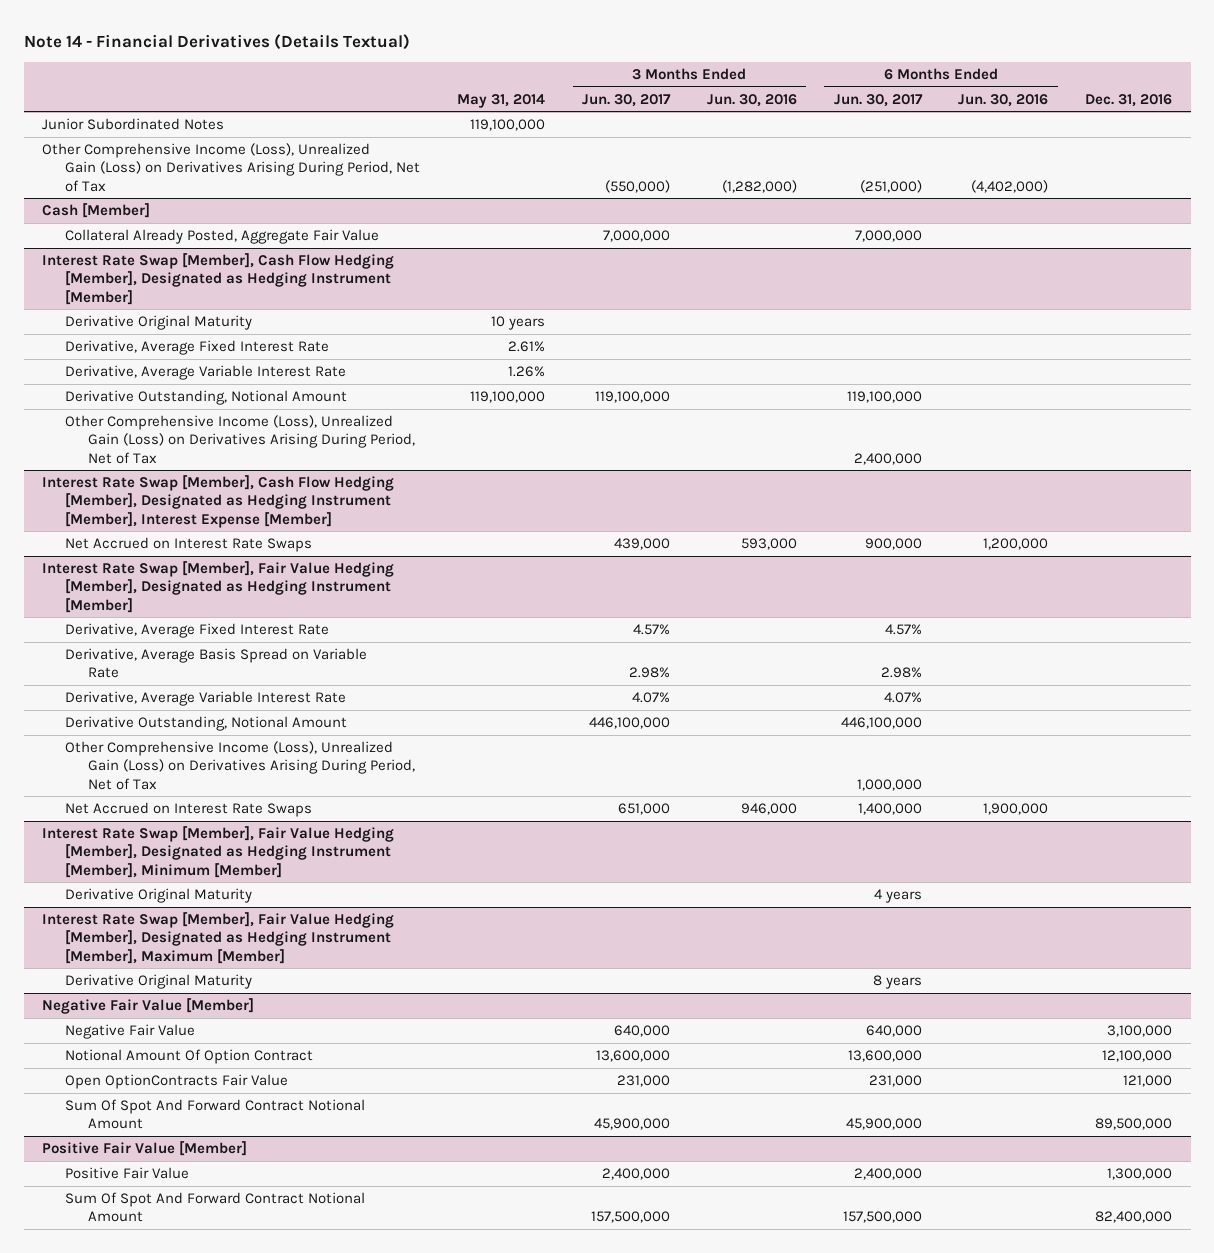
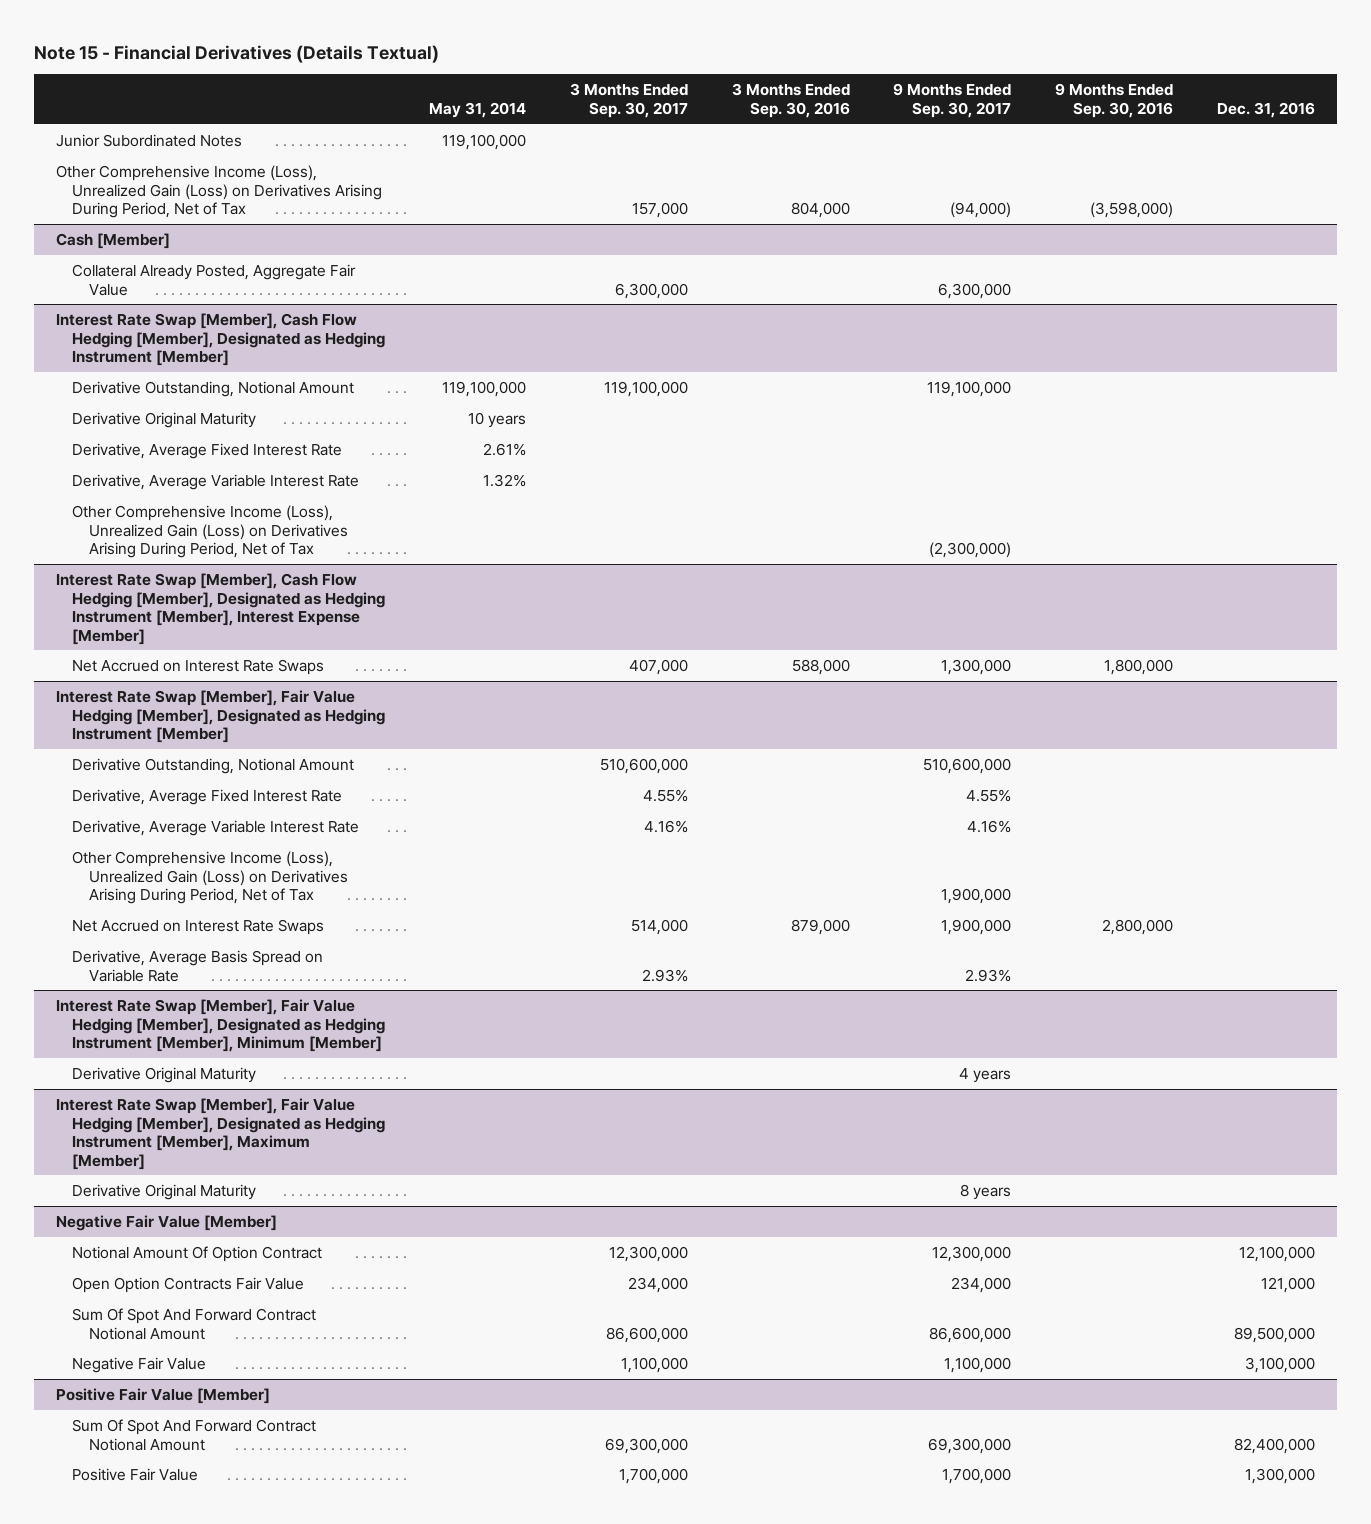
- Note 14 - Financial Derivatives (Details Textual)
+ Note 15 - Financial Derivatives (Details Textual)
- | May 31, 2014 | 3 Months Ended Jun. 30, 2017 | 3 Months Ended Jun. 30, 2016 | 6 Months Ended Jun. 30, 2017 | 6 Months Ended Jun. 30, 2016 | Dec. 31, 2016
+ | May 31, 2014 | 3 Months Ended Sep. 30, 2017 | 3 Months Ended Sep. 30, 2016 | 9 Months Ended Sep. 30, 2017 | 9 Months Ended Sep. 30, 2016 | Dec. 31, 2016
@ Interest Rate Swap [Member], Cash Flow Hedging [Member], Designated as Hedging Instrument [Member]
moved up: Derivative Outstanding, Notional Amount | 119,100,000 | 119,100,000 | | 119,100,000 | |
- Derivative, Average Variable Interest Rate | 1.26% | | | | |
+ Derivative, Average Variable Interest Rate | 1.32% | | | | |
@ Interest Rate Swap [Member], Fair Value Hedging [Member], Designated as Hedging Instrument [Member]
moved up: Derivative Outstanding, Notional Amount | | 510,600,000 | | 510,600,000 | |
moved down: Derivative, Average Basis Spread on Variable Rate | | 2.93% | | 2.93% | |
@ Negative Fair Value [Member]
- Open OptionContracts Fair Value | | 231,000 | | 231,000 | | 121,000
+ Open Option Contracts Fair Value | | 234,000 | | 234,000 | | 121,000
moved down: Negative Fair Value | | 1,100,000 | | 1,100,000 | | 3,100,000
@ Positive Fair Value [Member]
moved down: Positive Fair Value | | 1,700,000 | | 1,700,000 | | 1,300,000

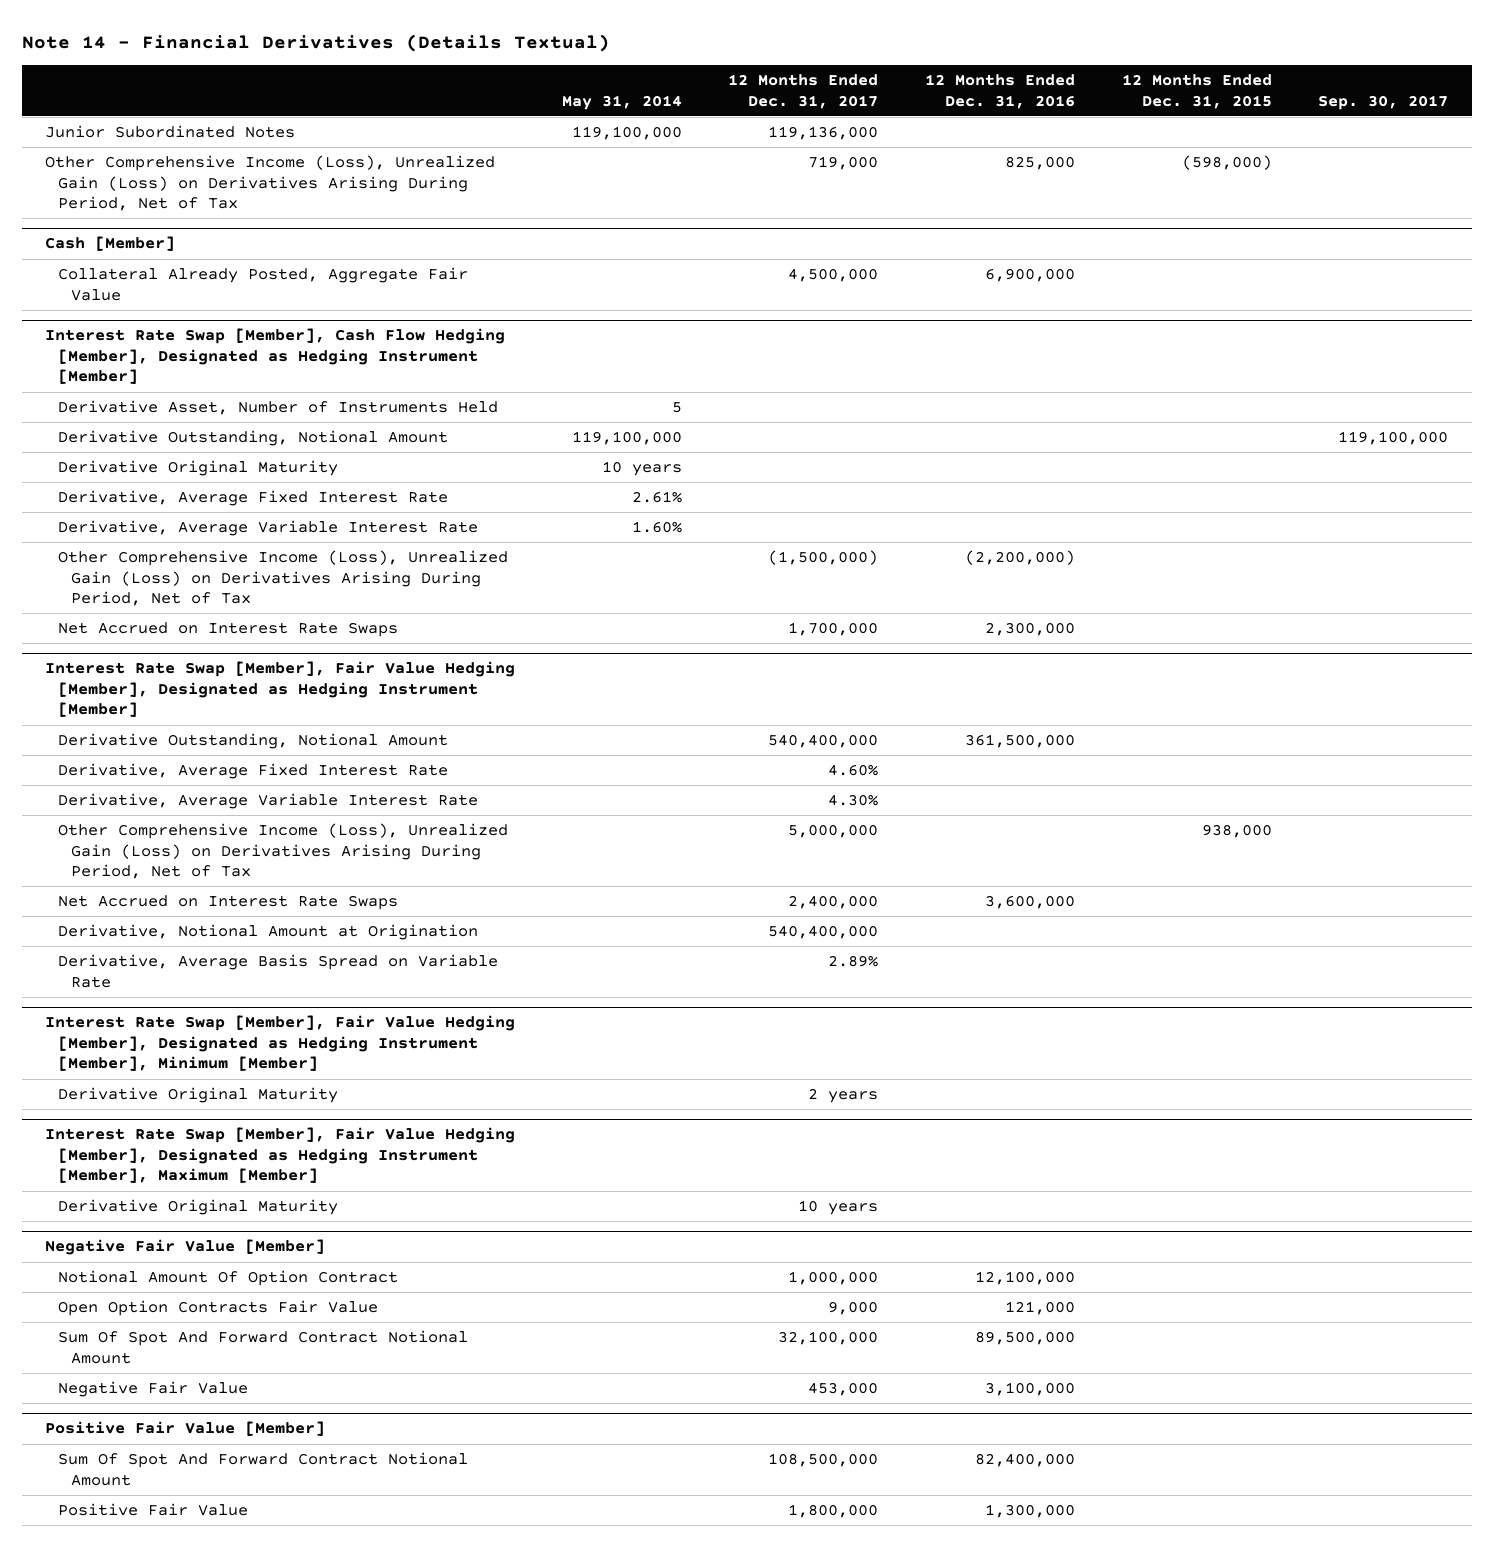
- Note 15 - Financial Derivatives (Details Textual)
+ Note 14 - Financial Derivatives (Details Textual)
- | May 31, 2014 | 3 Months Ended Sep. 30, 2017 | 3 Months Ended Sep. 30, 2016 | 9 Months Ended Sep. 30, 2017 | 9 Months Ended Sep. 30, 2016 | Dec. 31, 2016
+ | May 31, 2014 | 12 Months Ended Dec. 31, 2017 | 12 Months Ended Dec. 31, 2016 | 12 Months Ended Dec. 31, 2015 | Sep. 30, 2017
@ Interest Rate Swap [Member], Cash Flow Hedging [Member], Designated as Hedging Instrument [Member]
+ Derivative Asset, Number of Instruments Held | 5 | | | |
- Derivative, Average Variable Interest Rate | 1.32% | | | | |
+ Derivative, Average Variable Interest Rate | 1.60% | | | |
- Interest Rate Swap [Member], Cash Flow Hedging [Member], Designated as Hedging Instrument [Member], Interest Expense [Member]
- Net Accrued on Interest Rate Swaps | | 407,000 | 588,000 | 1,300,000 | 1,800,000 |
@ Interest Rate Swap [Member], Cash Flow Hedging [Member], Designated as Hedging Instrument [Member]
+ Net Accrued on Interest Rate Swaps | | 1,700,000 | 2,300,000 | |
@ Interest Rate Swap [Member], Fair Value Hedging [Member], Designated as Hedging Instrument [Member]
+ Derivative, Notional Amount at Origination | | 540,400,000 | | |

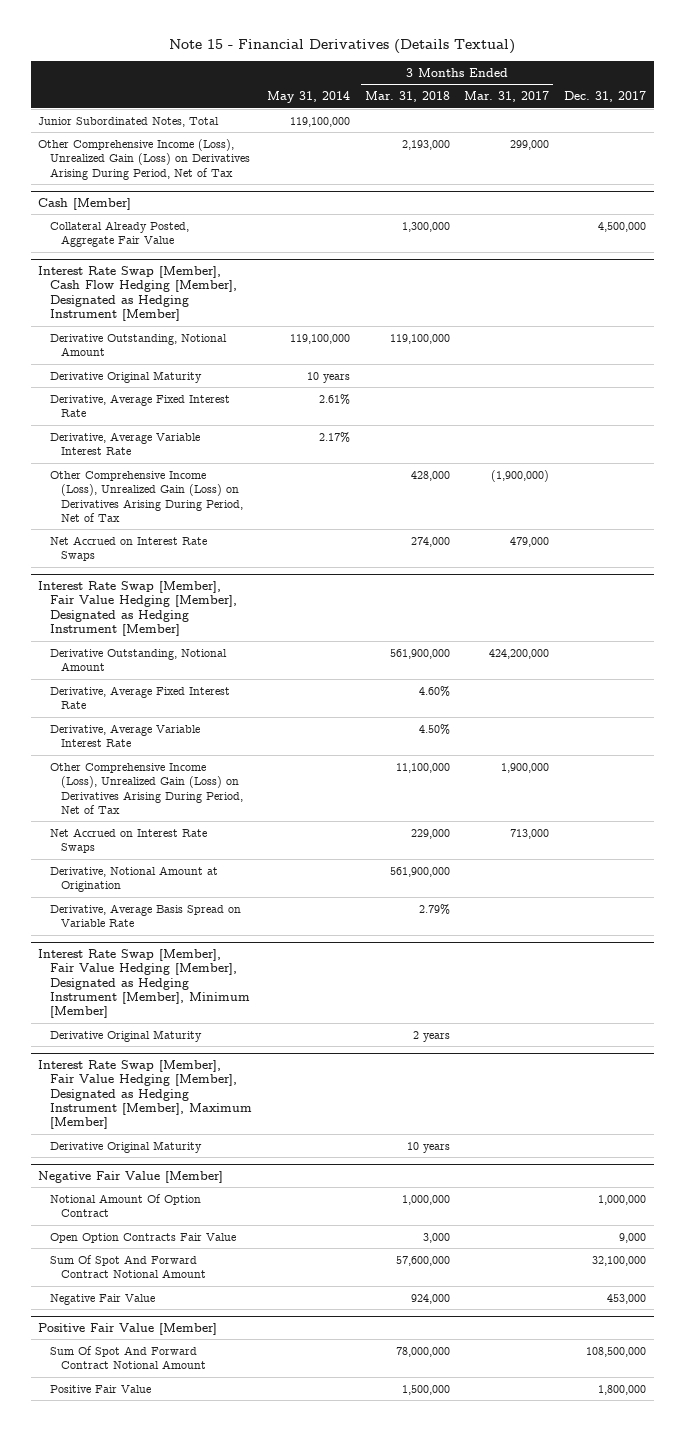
- Note 14 - Financial Derivatives (Details Textual)
+ Note 15 - Financial Derivatives (Details Textual)
- | May 31, 2014 | 12 Months Ended Dec. 31, 2017 | 12 Months Ended Dec. 31, 2016 | 12 Months Ended Dec. 31, 2015 | Sep. 30, 2017
+ | May 31, 2014 | 3 Months Ended Mar. 31, 2018 | 3 Months Ended Mar. 31, 2017 | Dec. 31, 2017
- Junior Subordinated Notes | 119,100,000 | 119,136,000 | | |
+ Junior Subordinated Notes, Total | 119,100,000 | | |
@ Interest Rate Swap [Member], Cash Flow Hedging [Member], Designated as Hedging Instrument [Member]
- Derivative Asset, Number of Instruments Held | 5 | | | |
- Derivative, Average Variable Interest Rate | 1.60% | | | |
+ Derivative, Average Variable Interest Rate | 2.17% | | |

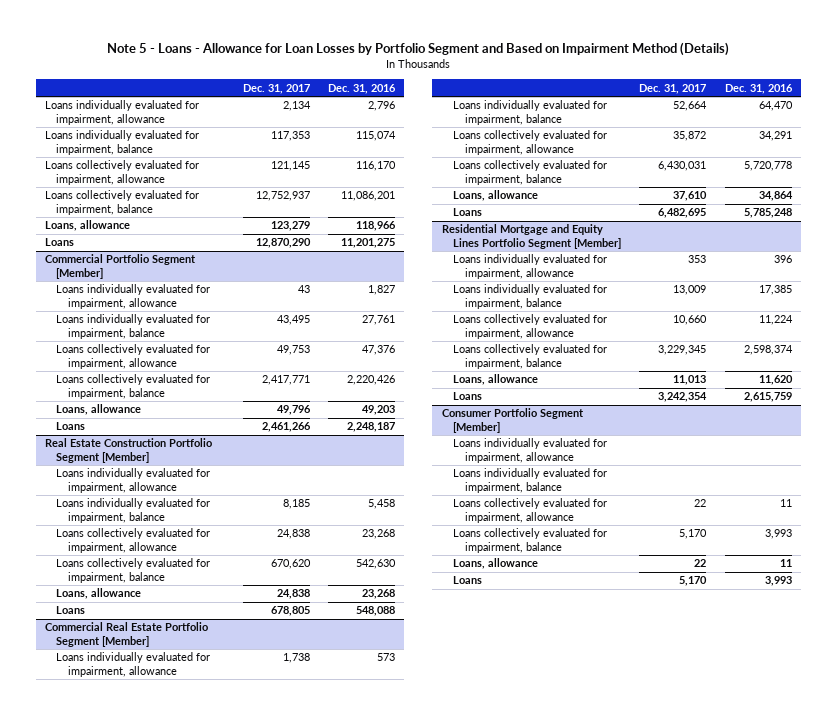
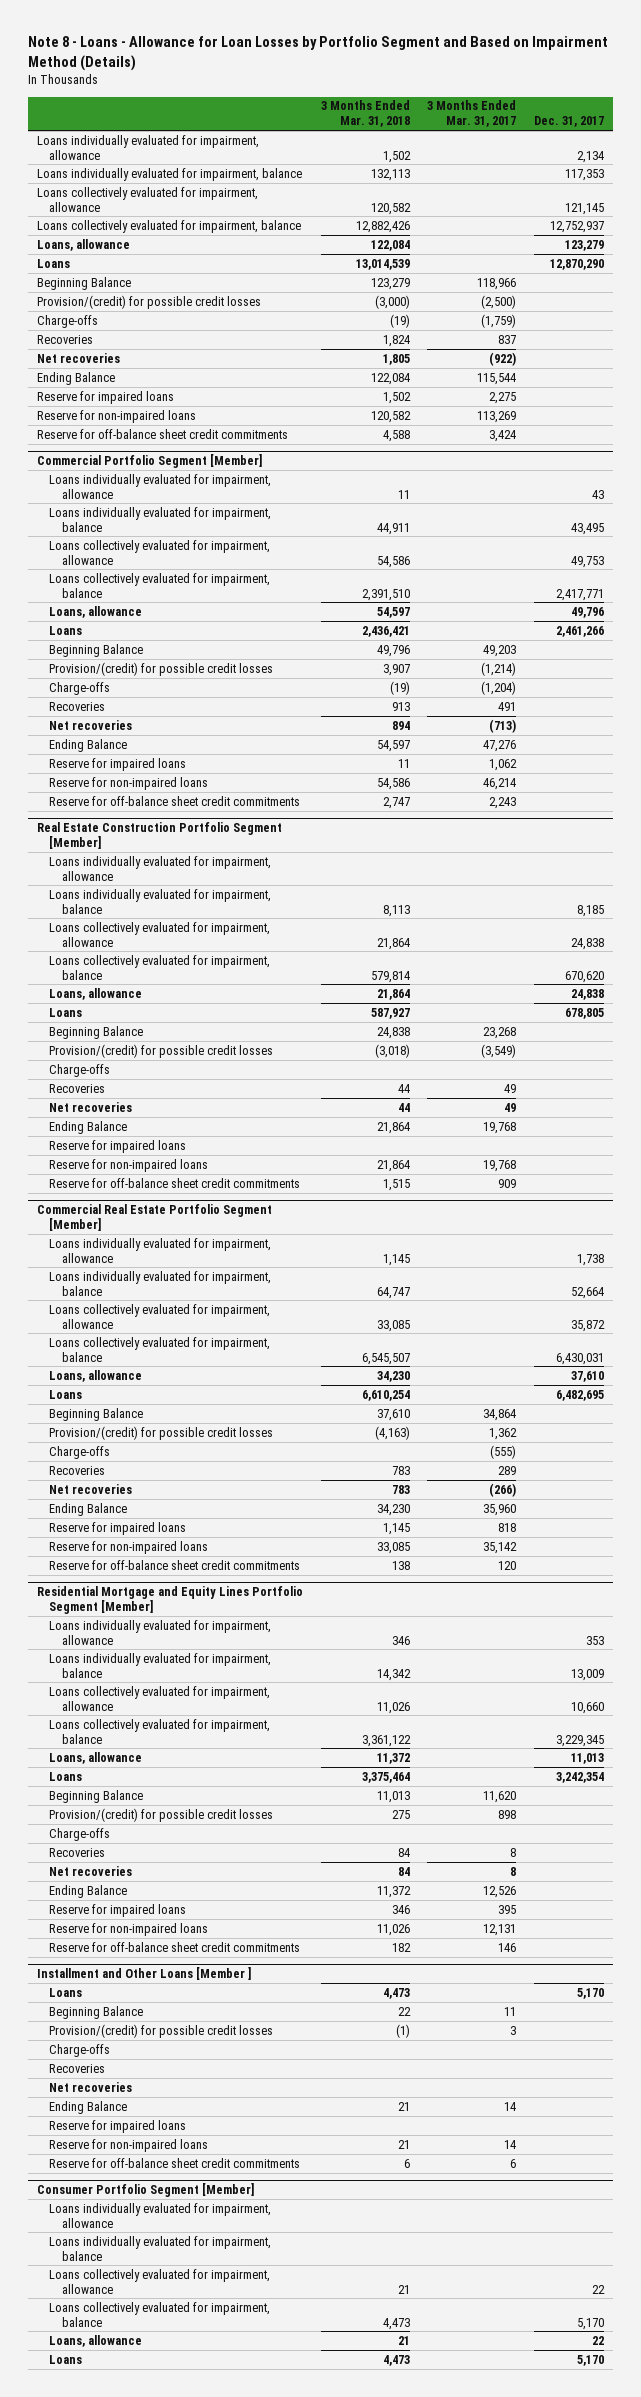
- Note 5 - Loans - Allowance for Loan Losses by Portfolio Segment and Based on Impairment Method (Details)
+ Note 8 - Loans - Allowance for Loan Losses by Portfolio Segment and Based on Impairment Method (Details)
- | Dec. 31, 2017 | Dec. 31, 2016
+ | 3 Months Ended Mar. 31, 2018 | 3 Months Ended Mar. 31, 2017 | Dec. 31, 2017
+ Beginning Balance | 123,279 | 118,966 |
+ Provision/(credit) for possible credit losses | (3,000) | (2,500) |
+ Charge-offs | (19) | (1,759) |
+ Recoveries | 1,824 | 837 |
+ Net recoveries | 1,805 | (922) |
+ Ending Balance | 122,084 | 115,544 |
+ Reserve for impaired loans | 1,502 | 2,275 |
+ Reserve for non-impaired loans | 120,582 | 113,269 |
+ Reserve for off-balance sheet credit commitments | 4,588 | 3,424 |
@ Commercial Portfolio Segment [Member]
+ Beginning Balance | 49,796 | 49,203 |
+ Provision/(credit) for possible credit losses | 3,907 | (1,214) |
+ Charge-offs | (19) | (1,204) |
+ Recoveries | 913 | 491 |
+ Net recoveries | 894 | (713) |
+ Ending Balance | 54,597 | 47,276 |
+ Reserve for impaired loans | 11 | 1,062 |
+ Reserve for non-impaired loans | 54,586 | 46,214 |
+ Reserve for off-balance sheet credit commitments | 2,747 | 2,243 |
@ Real Estate Construction Portfolio Segment [Member]
+ Beginning Balance | 24,838 | 23,268 |
+ Provision/(credit) for possible credit losses | (3,018) | (3,549) |
+ Charge-offs
+ Recoveries | 44 | 49 |
+ Net recoveries | 44 | 49 |
+ Ending Balance | 21,864 | 19,768 |
+ Reserve for impaired loans
+ Reserve for non-impaired loans | 21,864 | 19,768 |
+ Reserve for off-balance sheet credit commitments | 1,515 | 909 |
@ Commercial Real Estate Portfolio Segment [Member]
+ Beginning Balance | 37,610 | 34,864 |
+ Provision/(credit) for possible credit losses | (4,163) | 1,362 |
+ Charge-offs | | (555) |
+ Recoveries | 783 | 289 |
+ Net recoveries | 783 | (266) |
+ Ending Balance | 34,230 | 35,960 |
+ Reserve for impaired loans | 1,145 | 818 |
+ Reserve for non-impaired loans | 33,085 | 35,142 |
+ Reserve for off-balance sheet credit commitments | 138 | 120 |
@ Residential Mortgage and Equity Lines Portfolio Segment [Member]
+ Beginning Balance | 11,013 | 11,620 |
+ Provision/(credit) for possible credit losses | 275 | 898 |
+ Charge-offs
+ Recoveries | 84 | 8 |
+ Net recoveries | 84 | 8 |
+ Ending Balance | 11,372 | 12,526 |
+ Reserve for impaired loans | 346 | 395 |
+ Reserve for non-impaired loans | 11,026 | 12,131 |
+ Reserve for off-balance sheet credit commitments | 182 | 146 |
+ Installment and Other Loans [Member ]
+ Loans | 4,473 | | 5,170
+ Beginning Balance | 22 | 11 |
+ Provision/(credit) for possible credit losses | (1) | 3 |
+ Charge-offs
+ Recoveries
+ Net recoveries
+ Ending Balance | 21 | 14 |
+ Reserve for impaired loans
+ Reserve for non-impaired loans | 21 | 14 |
+ Reserve for off-balance sheet credit commitments | 6 | 6 |

